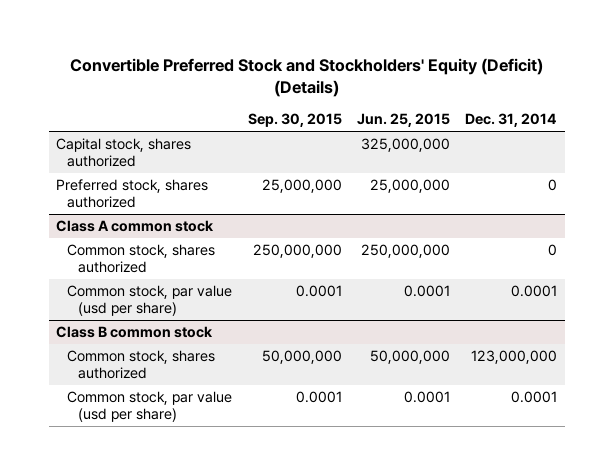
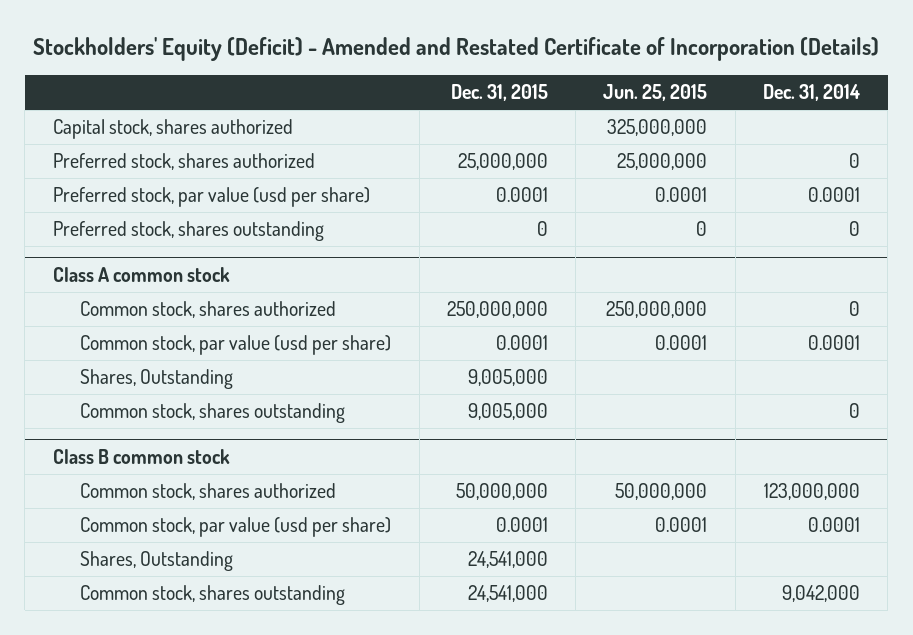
- Convertible Preferred Stock and Stockholders' Equity (Deficit) (Details)
+ Stockholders' Equity (Deficit) - Amended and Restated Certificate of Incorporation (Details)
- | Sep. 30, 2015 | Jun. 25, 2015 | Dec. 31, 2014
+ | Dec. 31, 2015 | Jun. 25, 2015 | Dec. 31, 2014
+ Preferred stock, par value (usd per share) | 0.0001 | 0.0001 | 0.0001
+ Preferred stock, shares outstanding | 0 | 0 | 0
@ Class A common stock
+ Shares, Outstanding | 9,005,000 | |
+ Common stock, shares outstanding | 9,005,000 | | 0
@ Class B common stock
+ Shares, Outstanding | 24,541,000 | |
+ Common stock, shares outstanding | 24,541,000 | | 9,042,000

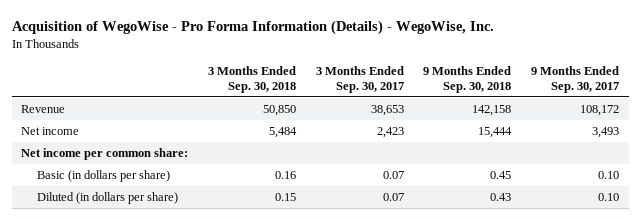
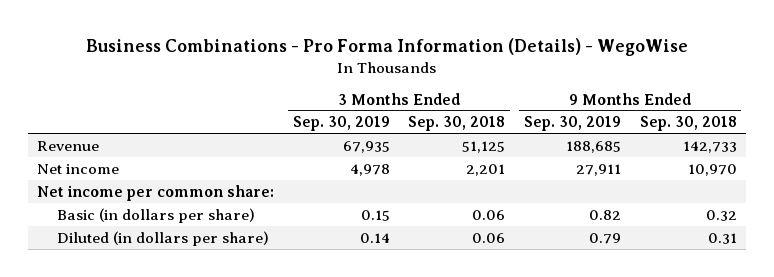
- Acquisition of WegoWise - Pro Forma Information (Details) - WegoWise, Inc.
+ Business Combinations - Pro Forma Information (Details) - WegoWise
- | 3 Months Ended Sep. 30, 2018 | 3 Months Ended Sep. 30, 2017 | 9 Months Ended Sep. 30, 2018 | 9 Months Ended Sep. 30, 2017
+ | 3 Months Ended Sep. 30, 2019 | 3 Months Ended Sep. 30, 2018 | 9 Months Ended Sep. 30, 2019 | 9 Months Ended Sep. 30, 2018
- Revenue | 50,850 | 38,653 | 142,158 | 108,172
- Net income | 5,484 | 2,423 | 15,444 | 3,493
+ Revenue | 67,935 | 51,125 | 188,685 | 142,733
+ Net income | 4,978 | 2,201 | 27,911 | 10,970
- Basic (in dollars per share) | 0.16 | 0.07 | 0.45 | 0.10
- Diluted (in dollars per share) | 0.15 | 0.07 | 0.43 | 0.10
+ Basic (in dollars per share) | 0.15 | 0.06 | 0.82 | 0.32
+ Diluted (in dollars per share) | 0.14 | 0.06 | 0.79 | 0.31

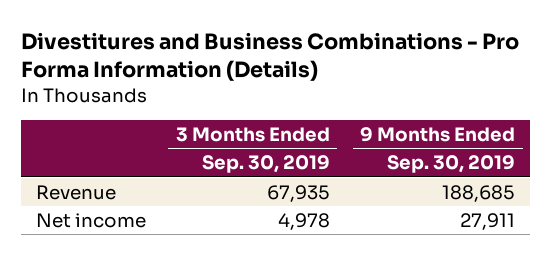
- Business Combinations - Pro Forma Information (Details) - WegoWise
+ Divestitures and Business Combinations - Pro Forma Information (Details)
- | 3 Months Ended Sep. 30, 2019 | 3 Months Ended Sep. 30, 2018 | 9 Months Ended Sep. 30, 2019 | 9 Months Ended Sep. 30, 2018
+ | 3 Months Ended Sep. 30, 2019 | 9 Months Ended Sep. 30, 2019
- Net income per common share:
- Basic (in dollars per share) | 0.15 | 0.06 | 0.82 | 0.32
- Diluted (in dollars per share) | 0.14 | 0.06 | 0.79 | 0.31

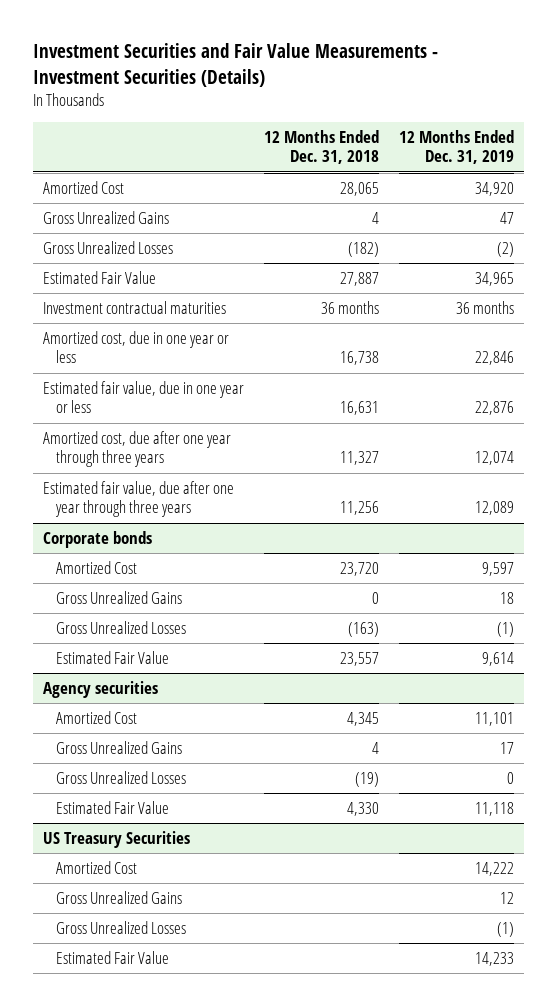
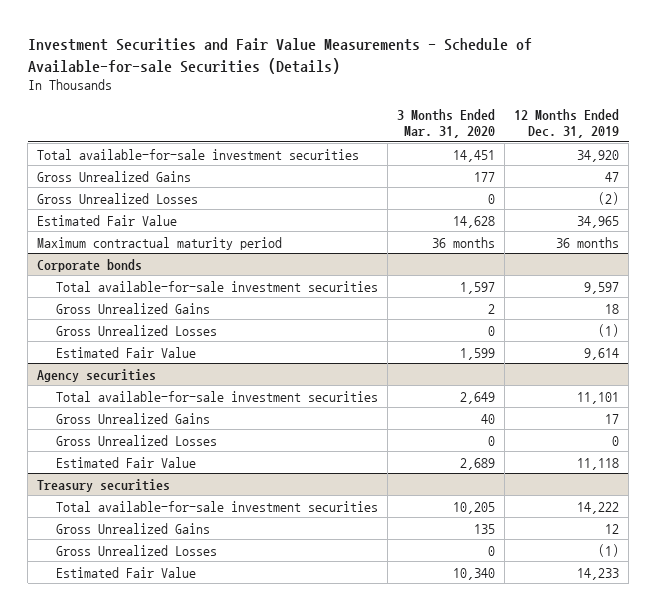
- Investment Securities and Fair Value Measurements - Investment Securities (Details)
+ Investment Securities and Fair Value Measurements - Schedule of Available-for-sale Securities (Details)
- | 12 Months Ended Dec. 31, 2018 | 12 Months Ended Dec. 31, 2019
+ | 3 Months Ended Mar. 31, 2020 | 12 Months Ended Dec. 31, 2019
- Amortized Cost | 28,065 | 34,920
+ Total available-for-sale investment securities | 14,451 | 34,920
- Investment contractual maturities | 36 months | 36 months
- Amortized cost, due in one year or less | 16,738 | 22,846
- Estimated fair value, due in one year or less | 16,631 | 22,876
- Amortized cost, due after one year through three years | 11,327 | 12,074
- Estimated fair value, due after one year through three years | 11,256 | 12,089
+ Maximum contractual maturity period | 36 months | 36 months
@ Corporate bonds
- Amortized Cost | 23,720 | 9,597
+ Total available-for-sale investment securities | 1,597 | 9,597
@ Agency securities
- Amortized Cost | 4,345 | 11,101
+ Total available-for-sale investment securities | 2,649 | 11,101
- US Treasury Securities
- Amortized Cost | | 14,222
+ Treasury securities
+ Total available-for-sale investment securities | 10,205 | 14,222

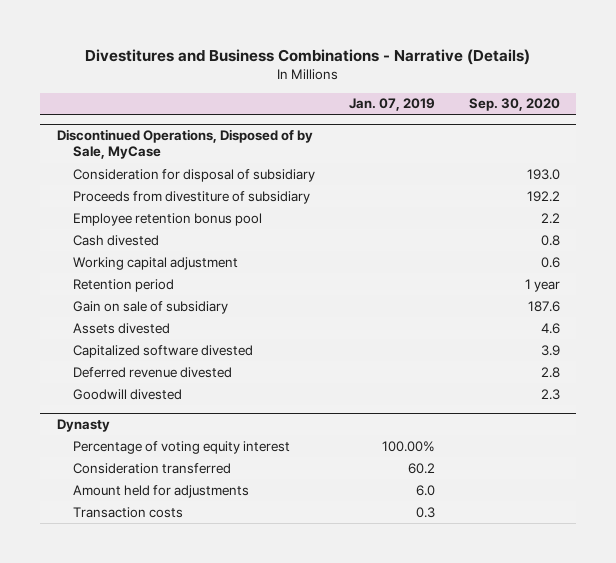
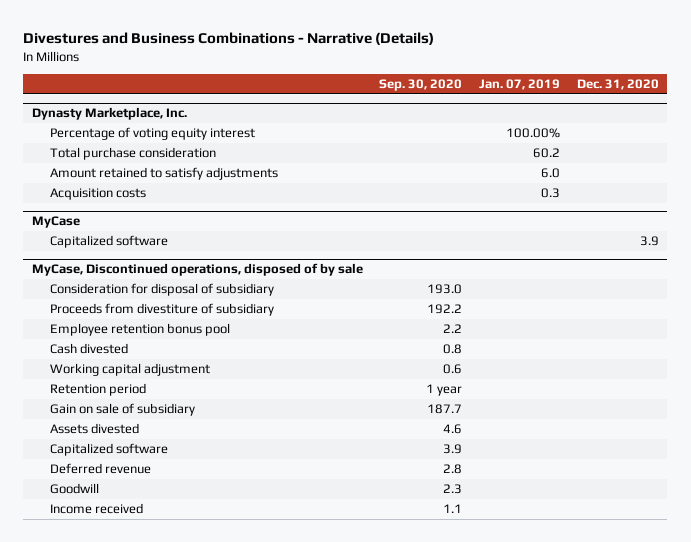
- Divestitures and Business Combinations - Narrative (Details)
+ Divestures and Business Combinations - Narrative (Details)
- | Jan. 07, 2019 | Sep. 30, 2020
+ | Sep. 30, 2020 | Jan. 07, 2019 | Dec. 31, 2020
- Discontinued Operations, Disposed of by Sale, MyCase
+ Dynasty Marketplace, Inc.
+ Percentage of voting equity interest | | 100.00% |
+ Total purchase consideration | | 60.2 |
+ Amount retained to satisfy adjustments | | 6.0 |
+ Acquisition costs | | 0.3 |
+ MyCase
+ Capitalized software | | | 3.9
+ MyCase, Discontinued operations, disposed of by sale
- Gain on sale of subsidiary | | 187.6
+ Gain on sale of subsidiary | 187.7 | |
- Capitalized software divested | | 3.9
- Deferred revenue divested | | 2.8
- Goodwill divested | | 2.3
- Dynasty
- Percentage of voting equity interest | 100.00% |
- Consideration transferred | 60.2 |
- Amount held for adjustments | 6.0 |
- Transaction costs | 0.3 |
+ Capitalized software | 3.9 | |
+ Deferred revenue | 2.8 | |
+ Goodwill | 2.3 | |
+ Income received | 1.1 | |

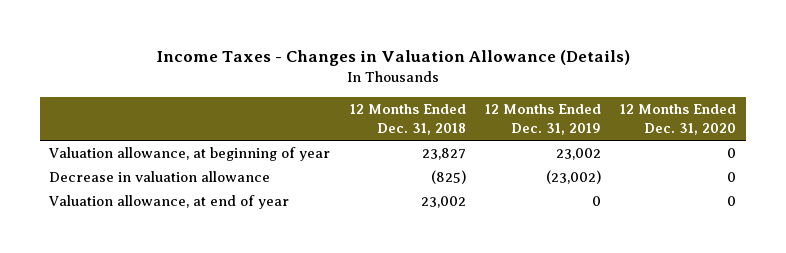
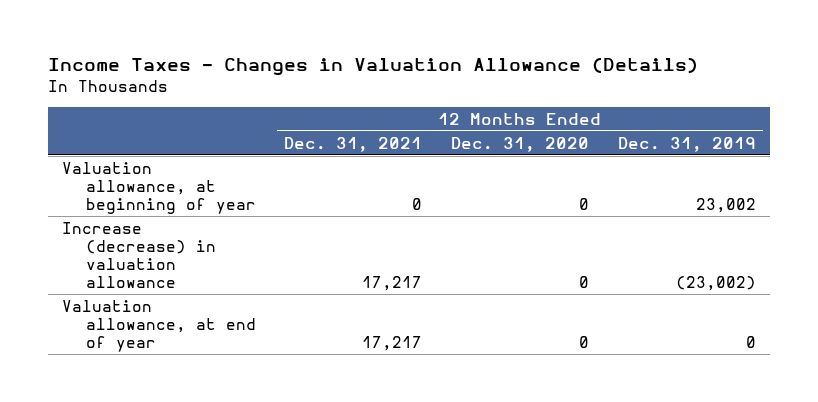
- | 12 Months Ended Dec. 31, 2018 | 12 Months Ended Dec. 31, 2019 | 12 Months Ended Dec. 31, 2020
+ | 12 Months Ended Dec. 31, 2021 | 12 Months Ended Dec. 31, 2020 | 12 Months Ended Dec. 31, 2019
- Decrease in valuation allowance | (825) | (23,002) | 0
+ Increase (decrease) in valuation allowance | 17,217 | 0 | (23,002)

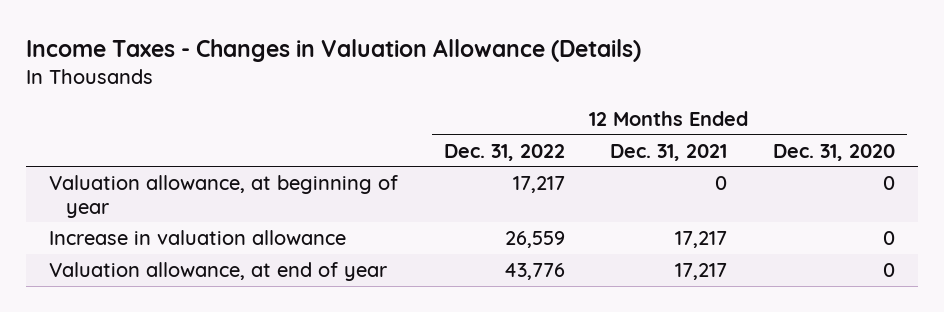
- | 12 Months Ended Dec. 31, 2021 | 12 Months Ended Dec. 31, 2020 | 12 Months Ended Dec. 31, 2019
+ | 12 Months Ended Dec. 31, 2022 | 12 Months Ended Dec. 31, 2021 | 12 Months Ended Dec. 31, 2020
- Increase (decrease) in valuation allowance | 17,217 | 0 | (23,002)
+ Increase in valuation allowance | 26,559 | 17,217 | 0

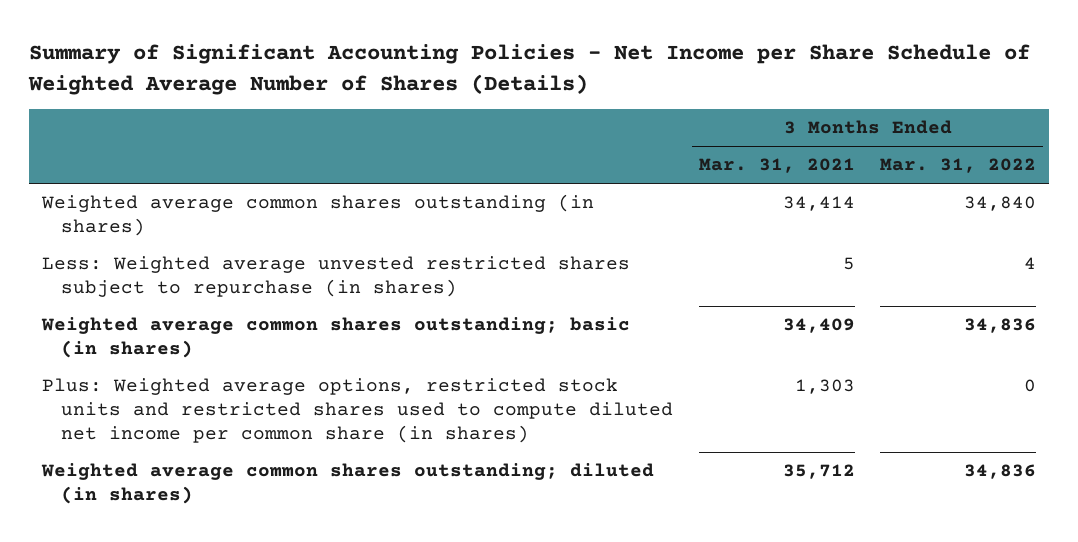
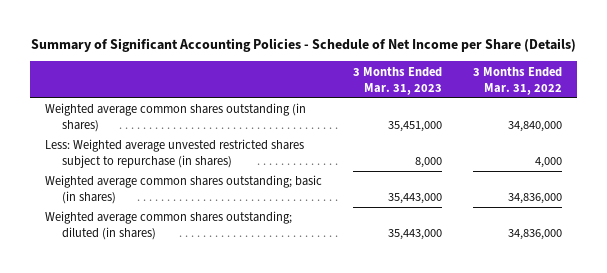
- Summary of Significant Accounting Policies - Net Income per Share Schedule of Weighted Average Number of Shares (Details)
+ Summary of Significant Accounting Policies - Schedule of Net Income per Share (Details)
- | 3 Months Ended Mar. 31, 2021 | 3 Months Ended Mar. 31, 2022
+ | 3 Months Ended Mar. 31, 2023 | 3 Months Ended Mar. 31, 2022
- Weighted average common shares outstanding (in shares) | 34,414 | 34,840
- Less: Weighted average unvested restricted shares subject to repurchase (in shares) | 5 | 4
- Weighted average common shares outstanding; basic (in shares) | 34,409 | 34,836
- Plus: Weighted average options, restricted stock units and restricted shares used to compute diluted net income per common share (in shares) | 1,303 | 0
- Weighted average common shares outstanding; diluted (in shares) | 35,712 | 34,836
+ Weighted average common shares outstanding (in shares) | 35,451,000 | 34,840,000
+ Less: Weighted average unvested restricted shares subject to repurchase (in shares) | 8,000 | 4,000
+ Weighted average common shares outstanding; basic (in shares) | 35,443,000 | 34,836,000
+ Weighted average common shares outstanding; diluted (in shares) | 35,443,000 | 34,836,000

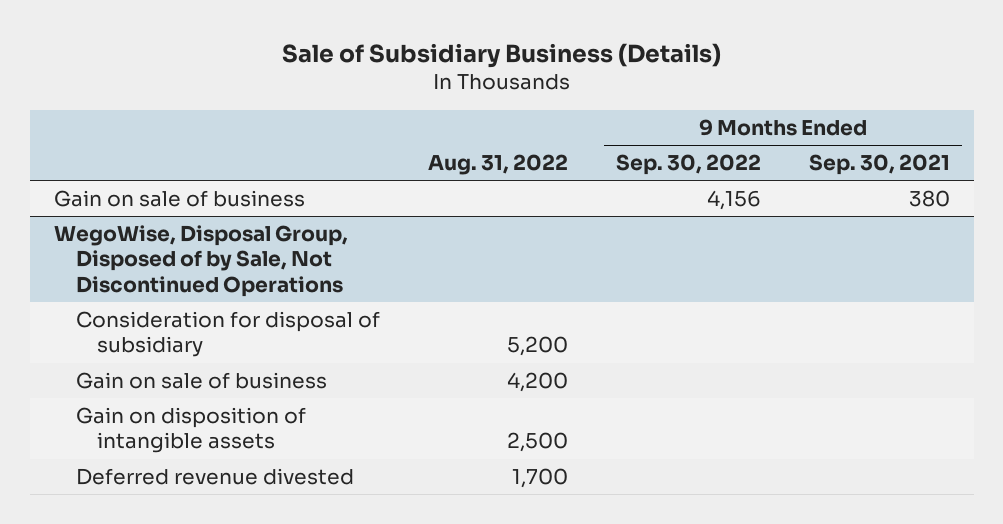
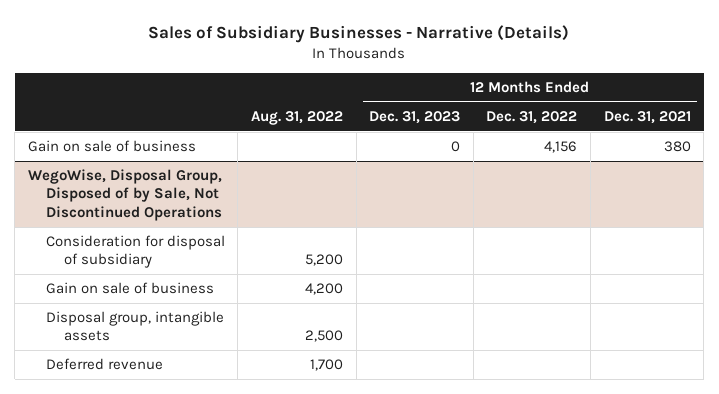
- Sale of Subsidiary Business (Details)
+ Sales of Subsidiary Businesses - Narrative (Details)
- | Aug. 31, 2022 | 9 Months Ended Sep. 30, 2022 | 9 Months Ended Sep. 30, 2021
+ | Aug. 31, 2022 | 12 Months Ended Dec. 31, 2023 | 12 Months Ended Dec. 31, 2022 | 12 Months Ended Dec. 31, 2021
@ WegoWise, Disposal Group, Disposed of by Sale, Not Discontinued Operations
- Gain on disposition of intangible assets | 2,500 | |
- Deferred revenue divested | 1,700 | |
+ Disposal group, intangible assets | 2,500 | | |
+ Deferred revenue | 1,700 | | |

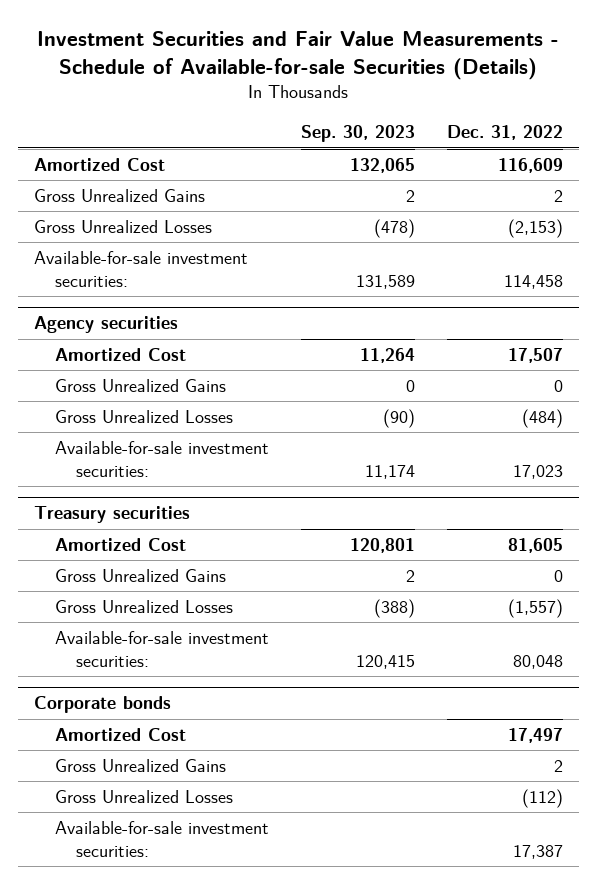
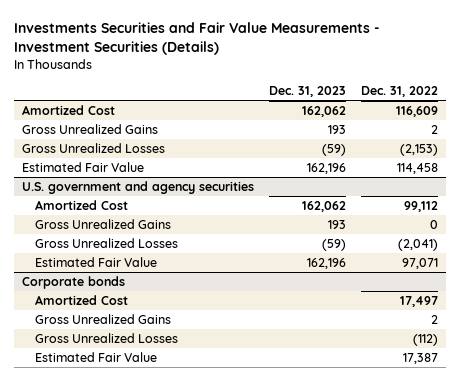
- Investment Securities and Fair Value Measurements - Schedule of Available-for-sale Securities (Details)
+ Investments Securities and Fair Value Measurements - Investment Securities (Details)
- | Sep. 30, 2023 | Dec. 31, 2022
+ | Dec. 31, 2023 | Dec. 31, 2022
- Available-for-sale investment securities: | 131,589 | 114,458
- Agency securities
- Amortized Cost | 11,264 | 17,507
- Gross Unrealized Gains | 0 | 0
- Gross Unrealized Losses | (90) | (484)
- Available-for-sale investment securities: | 11,174 | 17,023
- Treasury securities
- Amortized Cost | 120,801 | 81,605
+ Estimated Fair Value | 162,196 | 114,458
+ U.S. government and agency securities
+ Amortized Cost | 162,062 | 99,112
- Gross Unrealized Losses | (388) | (1,557)
- Available-for-sale investment securities: | 120,415 | 80,048
+ Gross Unrealized Losses | (59) | (2,041)
+ Estimated Fair Value | 162,196 | 97,071
@ Corporate bonds
- Available-for-sale investment securities: | | 17,387
+ Estimated Fair Value | | 17,387

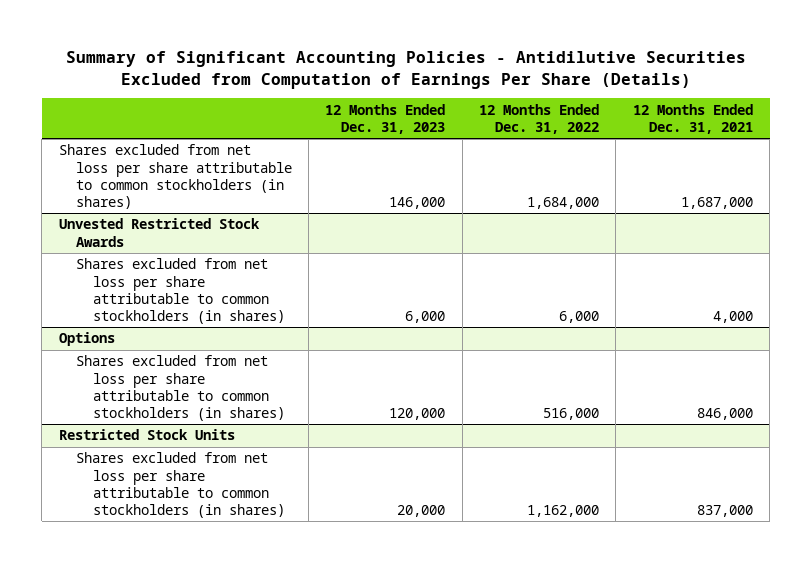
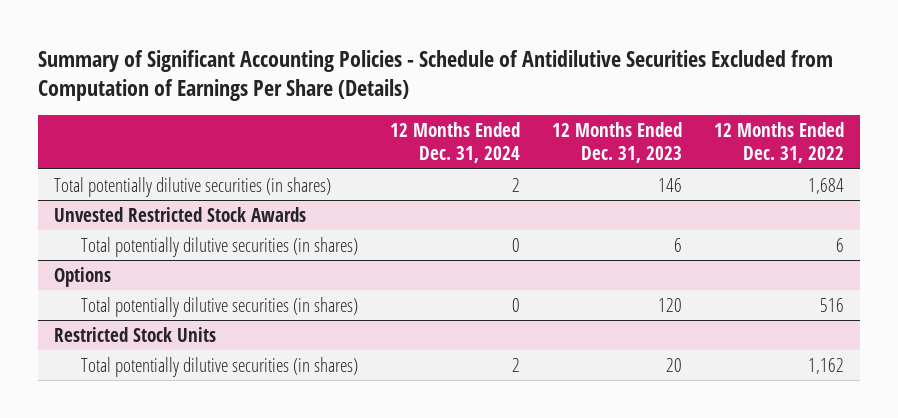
- Summary of Significant Accounting Policies - Antidilutive Securities Excluded from Computation of Earnings Per Share (Details)
+ Summary of Significant Accounting Policies - Schedule of Antidilutive Securities Excluded from Computation of Earnings Per Share (Details)
- | 12 Months Ended Dec. 31, 2023 | 12 Months Ended Dec. 31, 2022 | 12 Months Ended Dec. 31, 2021
+ | 12 Months Ended Dec. 31, 2024 | 12 Months Ended Dec. 31, 2023 | 12 Months Ended Dec. 31, 2022
- Shares excluded from net loss per share attributable to common stockholders (in shares) | 146,000 | 1,684,000 | 1,687,000
+ Total potentially dilutive securities (in shares) | 2 | 146 | 1,684
@ Unvested Restricted Stock Awards
- Shares excluded from net loss per share attributable to common stockholders (in shares) | 6,000 | 6,000 | 4,000
+ Total potentially dilutive securities (in shares) | 0 | 6 | 6
@ Options
- Shares excluded from net loss per share attributable to common stockholders (in shares) | 120,000 | 516,000 | 846,000
+ Total potentially dilutive securities (in shares) | 0 | 120 | 516
@ Restricted Stock Units
- Shares excluded from net loss per share attributable to common stockholders (in shares) | 20,000 | 1,162,000 | 837,000
+ Total potentially dilutive securities (in shares) | 2 | 20 | 1,162

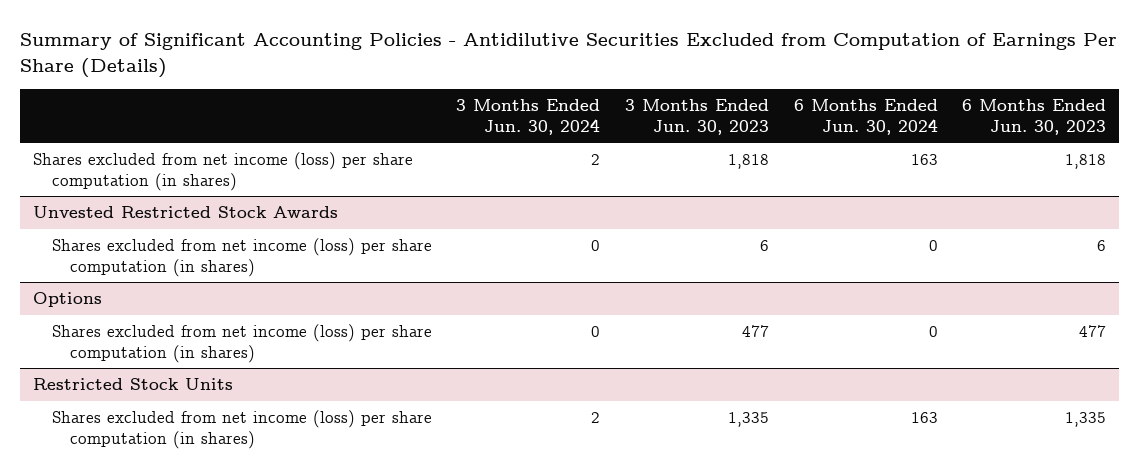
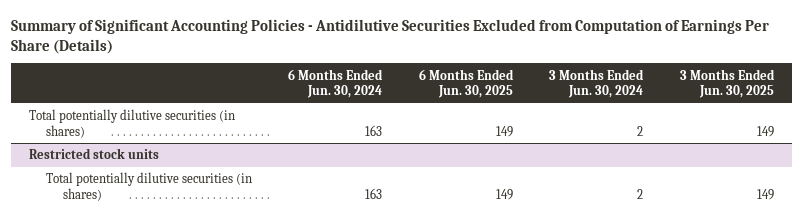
- | 3 Months Ended Jun. 30, 2024 | 3 Months Ended Jun. 30, 2023 | 6 Months Ended Jun. 30, 2024 | 6 Months Ended Jun. 30, 2023
+ | 6 Months Ended Jun. 30, 2024 | 6 Months Ended Jun. 30, 2025 | 3 Months Ended Jun. 30, 2024 | 3 Months Ended Jun. 30, 2025
- Shares excluded from net income (loss) per share computation (in shares) | 2 | 1,818 | 163 | 1,818
- Unvested Restricted Stock Awards
- Shares excluded from net income (loss) per share computation (in shares) | 0 | 6 | 0 | 6
- Options
- Shares excluded from net income (loss) per share computation (in shares) | 0 | 477 | 0 | 477
- Restricted Stock Units
- Shares excluded from net income (loss) per share computation (in shares) | 2 | 1,335 | 163 | 1,335
+ Total potentially dilutive securities (in shares) | 163 | 149 | 2 | 149
+ Restricted stock units
+ Total potentially dilutive securities (in shares) | 163 | 149 | 2 | 149

